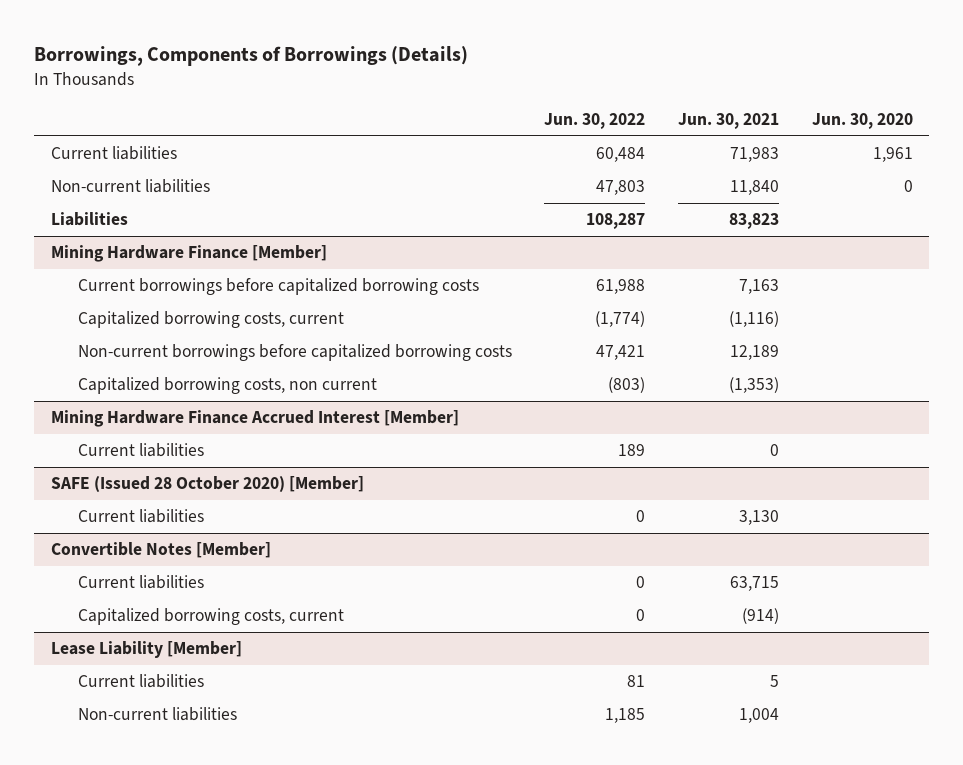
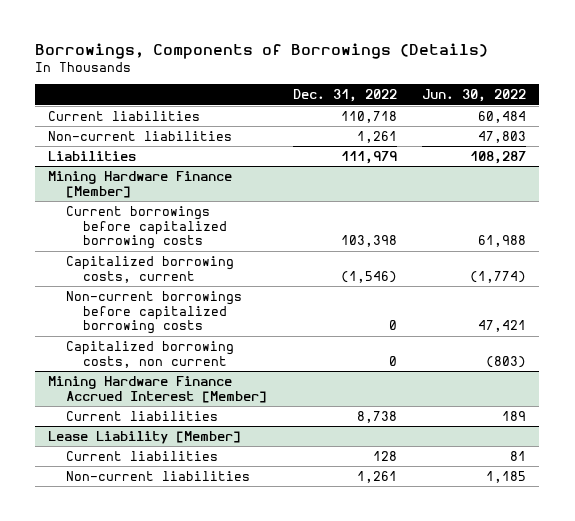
- | Jun. 30, 2022 | Jun. 30, 2021 | Jun. 30, 2020
+ | Dec. 31, 2022 | Jun. 30, 2022
- SAFE (Issued 28 October 2020) [Member]
- Current liabilities | 0 | 3,130 |
- Convertible Notes [Member]
- Current liabilities | 0 | 63,715 |
- Capitalized borrowing costs, current | 0 | (914) |

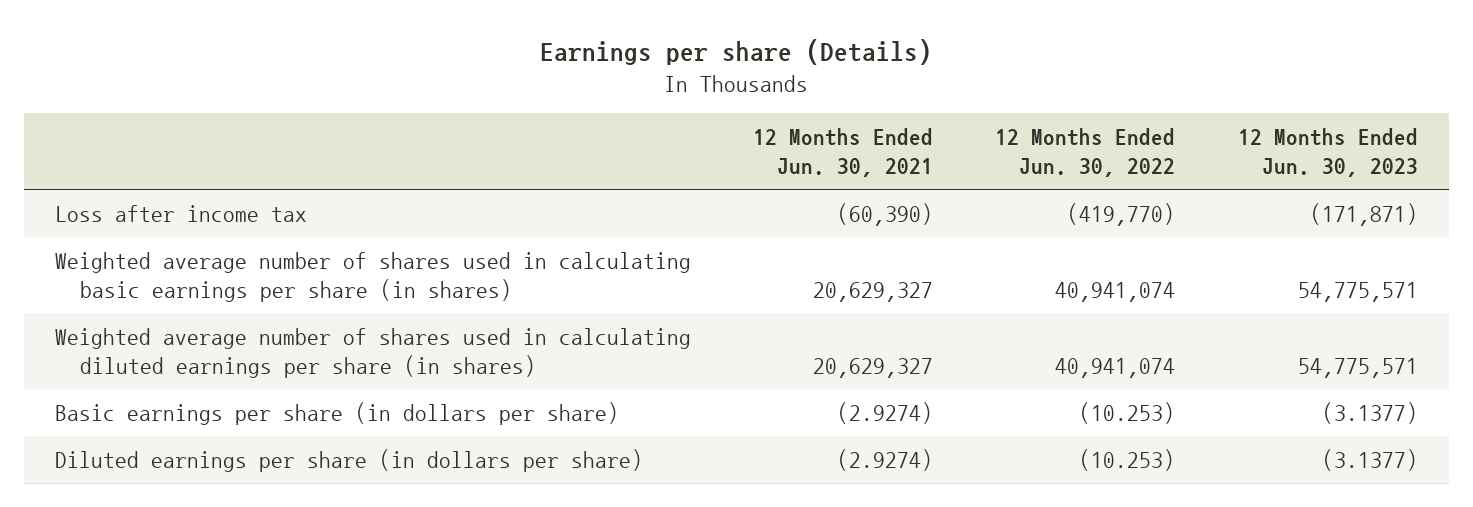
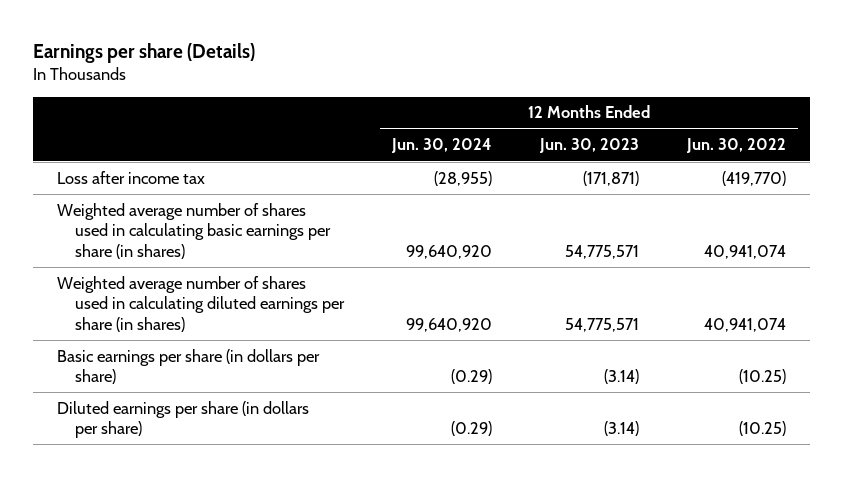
- | 12 Months Ended Jun. 30, 2021 | 12 Months Ended Jun. 30, 2022 | 12 Months Ended Jun. 30, 2023
+ | 12 Months Ended Jun. 30, 2024 | 12 Months Ended Jun. 30, 2023 | 12 Months Ended Jun. 30, 2022
- Basic earnings per share (in dollars per share) | (2.9274) | (10.253) | (3.1377)
- Diluted earnings per share (in dollars per share) | (2.9274) | (10.253) | (3.1377)
+ Basic earnings per share (in dollars per share) | (0.29) | (3.14) | (10.25)
+ Diluted earnings per share (in dollars per share) | (0.29) | (3.14) | (10.25)

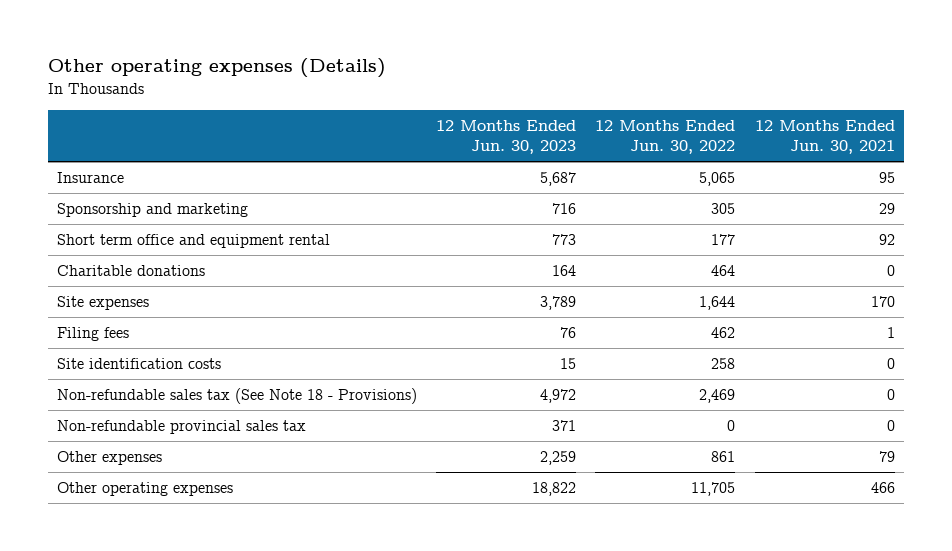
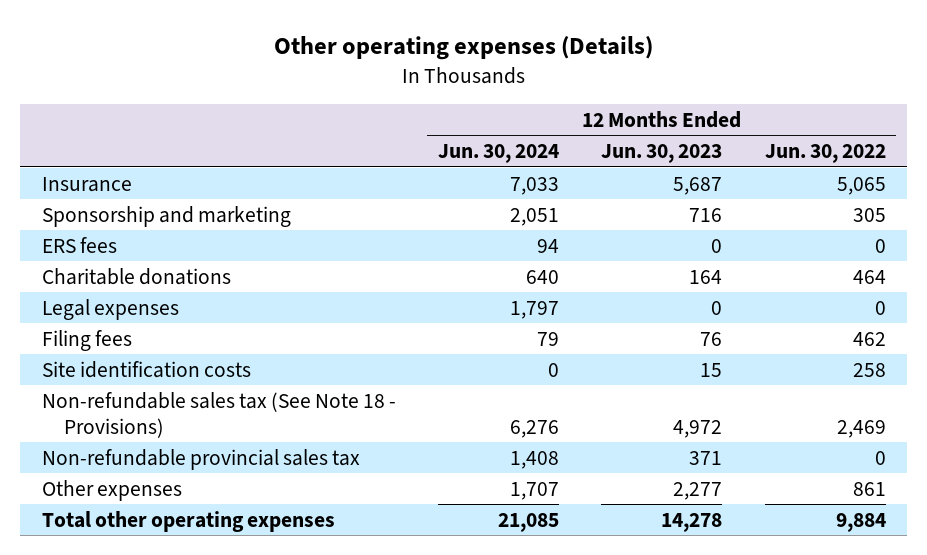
- | 12 Months Ended Jun. 30, 2023 | 12 Months Ended Jun. 30, 2022 | 12 Months Ended Jun. 30, 2021
+ | 12 Months Ended Jun. 30, 2024 | 12 Months Ended Jun. 30, 2023 | 12 Months Ended Jun. 30, 2022
- Short term office and equipment rental | 773 | 177 | 92
+ ERS fees | 94 | 0 | 0
- Site expenses | 3,789 | 1,644 | 170
+ Legal expenses | 1,797 | 0 | 0
- Other expenses | 2,259 | 861 | 79
- Other operating expenses | 18,822 | 11,705 | 466
+ Other expenses | 1,707 | 2,277 | 861
+ Total other operating expenses | 21,085 | 14,278 | 9,884

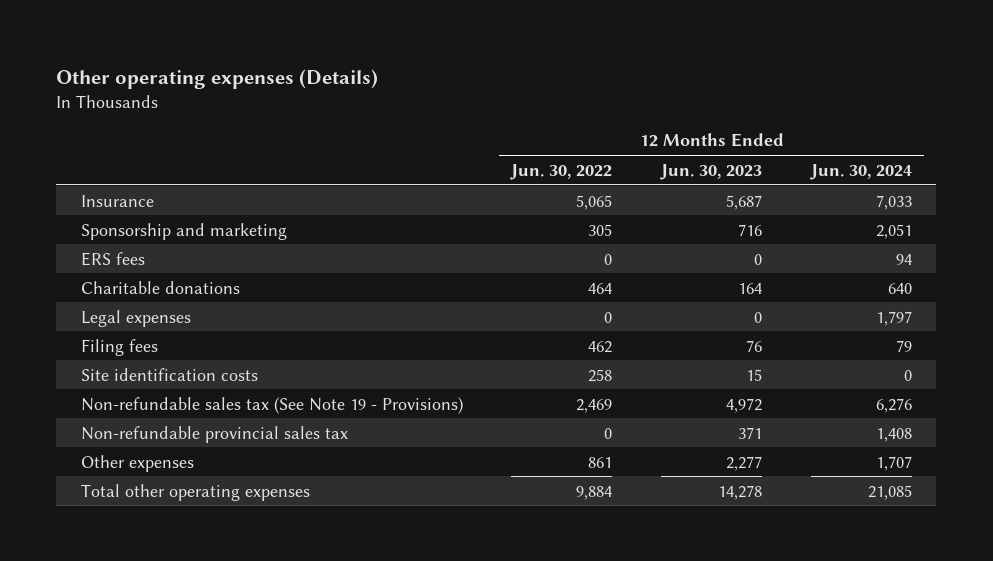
- | 12 Months Ended Jun. 30, 2024 | 12 Months Ended Jun. 30, 2023 | 12 Months Ended Jun. 30, 2022
+ | 12 Months Ended Jun. 30, 2022 | 12 Months Ended Jun. 30, 2023 | 12 Months Ended Jun. 30, 2024
- Non-refundable sales tax (See Note 18 - Provisions) | 6,276 | 4,972 | 2,469
+ Non-refundable sales tax (See Note 19 - Provisions) | 2,469 | 4,972 | 6,276

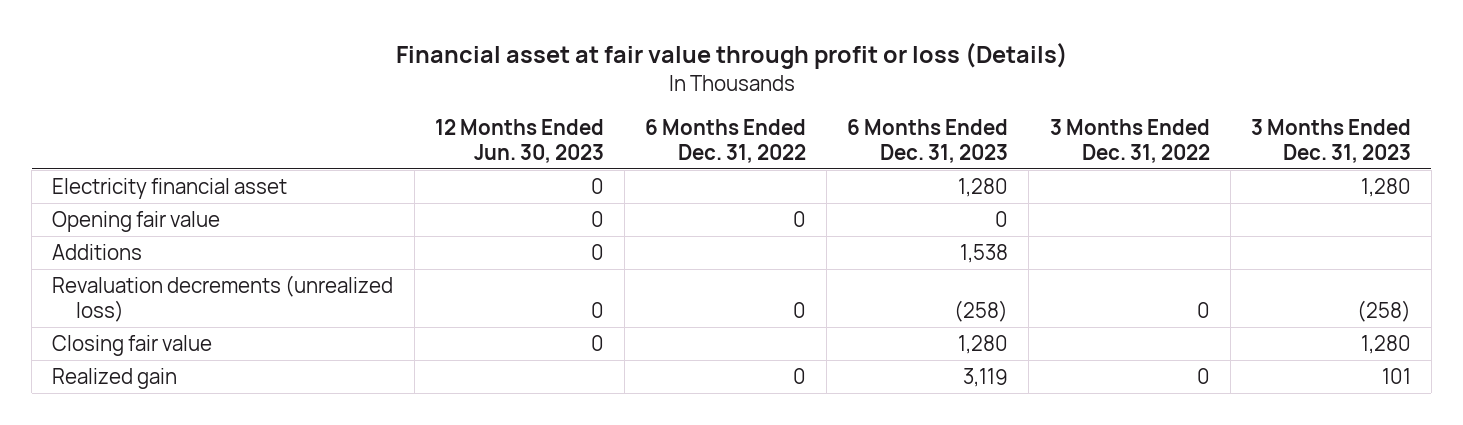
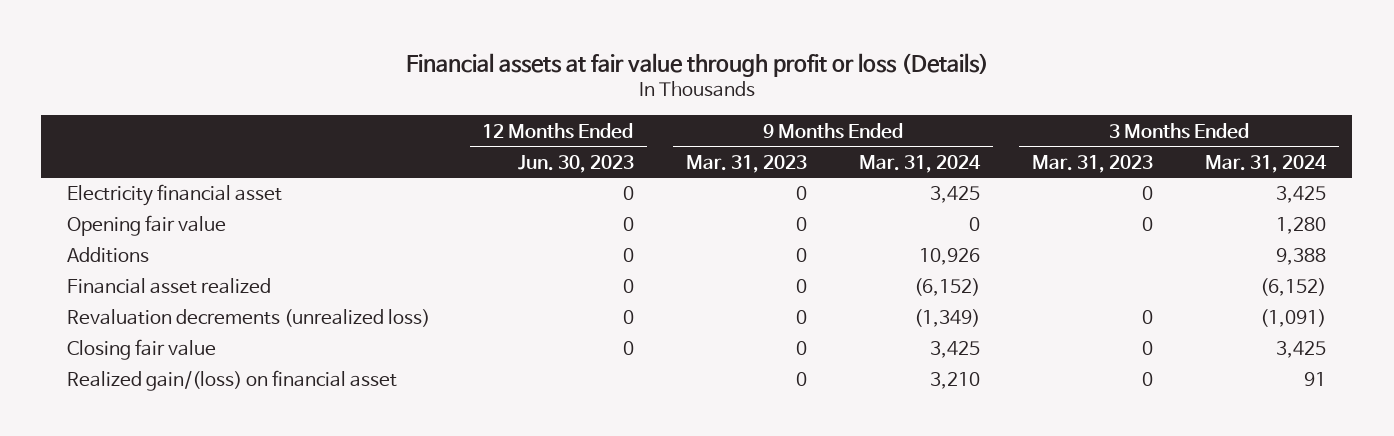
- Financial asset at fair value through profit or loss (Details)
+ Financial assets at fair value through profit or loss (Details)
- | 12 Months Ended Jun. 30, 2023 | 6 Months Ended Dec. 31, 2022 | 6 Months Ended Dec. 31, 2023 | 3 Months Ended Dec. 31, 2022 | 3 Months Ended Dec. 31, 2023
+ | 12 Months Ended Jun. 30, 2023 | 9 Months Ended Mar. 31, 2023 | 9 Months Ended Mar. 31, 2024 | 3 Months Ended Mar. 31, 2023 | 3 Months Ended Mar. 31, 2024
+ Financial asset realized | 0 | 0 | (6,152) | | (6,152)
- Realized gain | | 0 | 3,119 | 0 | 101
+ Realized gain/(loss) on financial asset | | 0 | 3,210 | 0 | 91

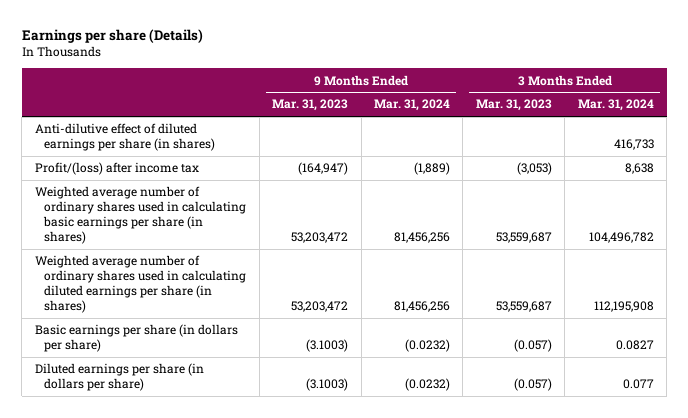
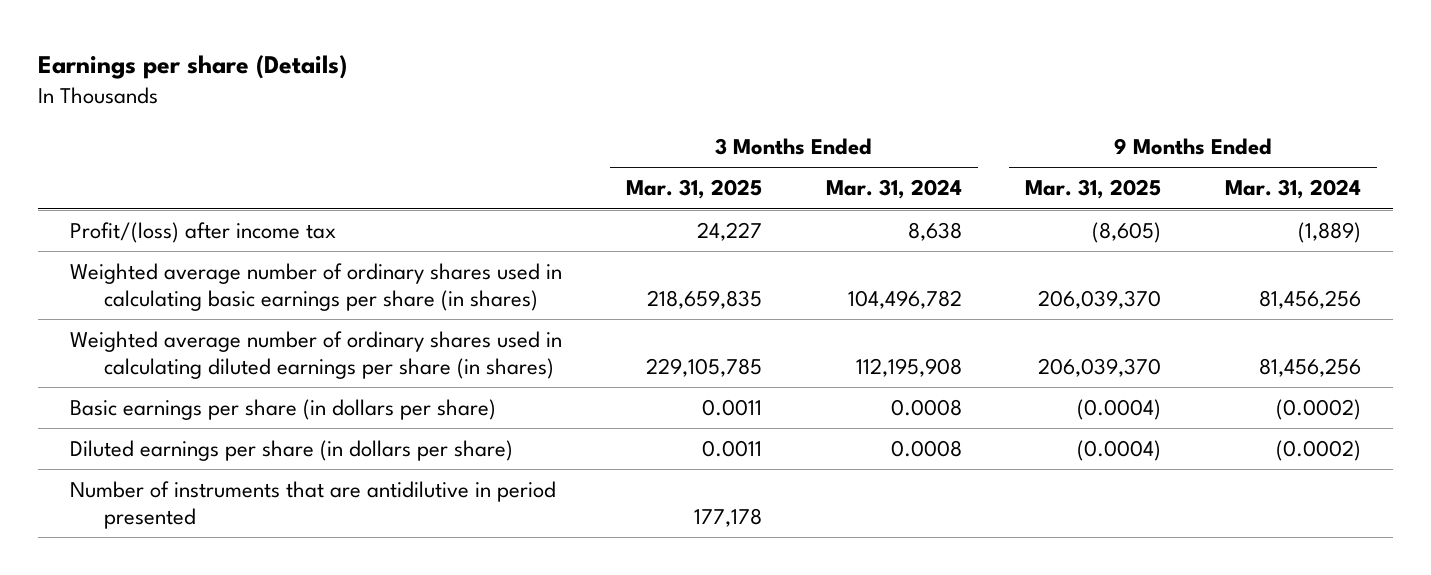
- | 9 Months Ended Mar. 31, 2023 | 9 Months Ended Mar. 31, 2024 | 3 Months Ended Mar. 31, 2023 | 3 Months Ended Mar. 31, 2024
+ | 3 Months Ended Mar. 31, 2025 | 3 Months Ended Mar. 31, 2024 | 9 Months Ended Mar. 31, 2025 | 9 Months Ended Mar. 31, 2024
- Anti-dilutive effect of diluted earnings per share (in shares) | | | | 416,733
- Basic earnings per share (in dollars per share) | (3.1003) | (0.0232) | (0.057) | 0.0827
- Diluted earnings per share (in dollars per share) | (3.1003) | (0.0232) | (0.057) | 0.077
+ Basic earnings per share (in dollars per share) | 0.0011 | 0.0008 | (0.0004) | (0.0002)
+ Diluted earnings per share (in dollars per share) | 0.0011 | 0.0008 | (0.0004) | (0.0002)
+ Number of instruments that are antidilutive in period presented | 177,178 | | |

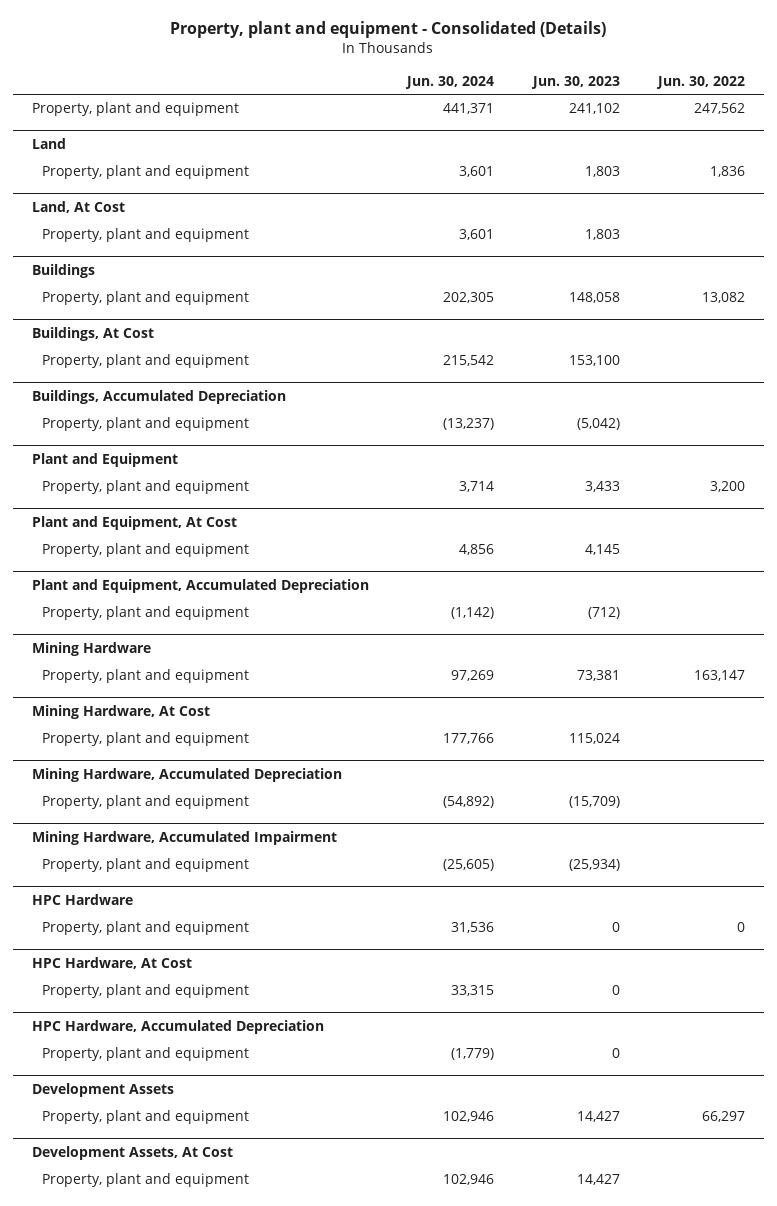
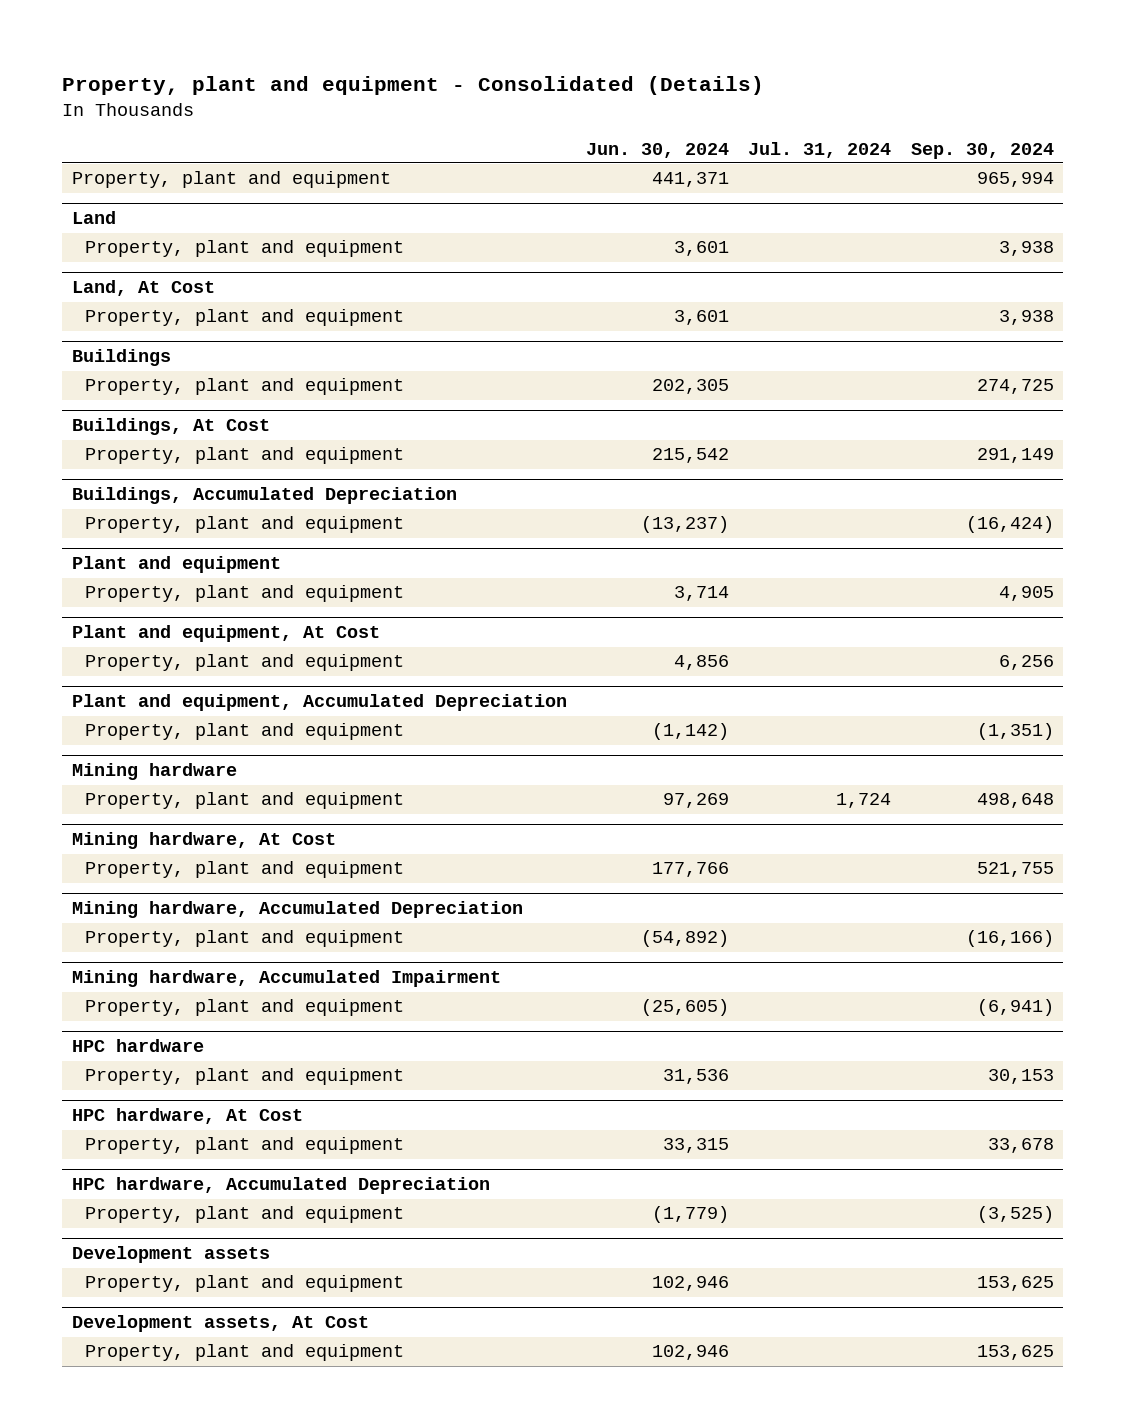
- | Jun. 30, 2024 | Jun. 30, 2023 | Jun. 30, 2022
+ | Jun. 30, 2024 | Jul. 31, 2024 | Sep. 30, 2024
- Plant and Equipment
+ Plant and equipment
- Plant and Equipment, At Cost
+ Plant and equipment, At Cost
- Plant and Equipment, Accumulated Depreciation
+ Plant and equipment, Accumulated Depreciation
- Mining Hardware
+ Mining hardware
- Mining Hardware, At Cost
+ Mining hardware, At Cost
- Mining Hardware, Accumulated Depreciation
+ Mining hardware, Accumulated Depreciation
- Mining Hardware, Accumulated Impairment
+ Mining hardware, Accumulated Impairment
- HPC Hardware
+ HPC hardware
- HPC Hardware, At Cost
+ HPC hardware, At Cost
- HPC Hardware, Accumulated Depreciation
+ HPC hardware, Accumulated Depreciation
- Development Assets
+ Development assets
- Development Assets, At Cost
+ Development assets, At Cost

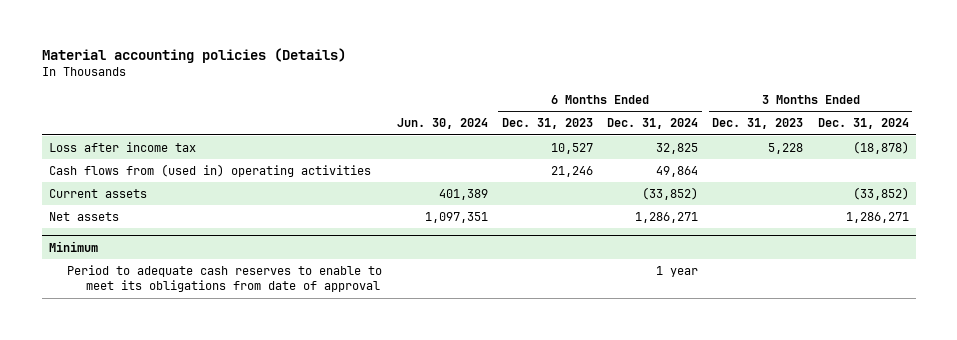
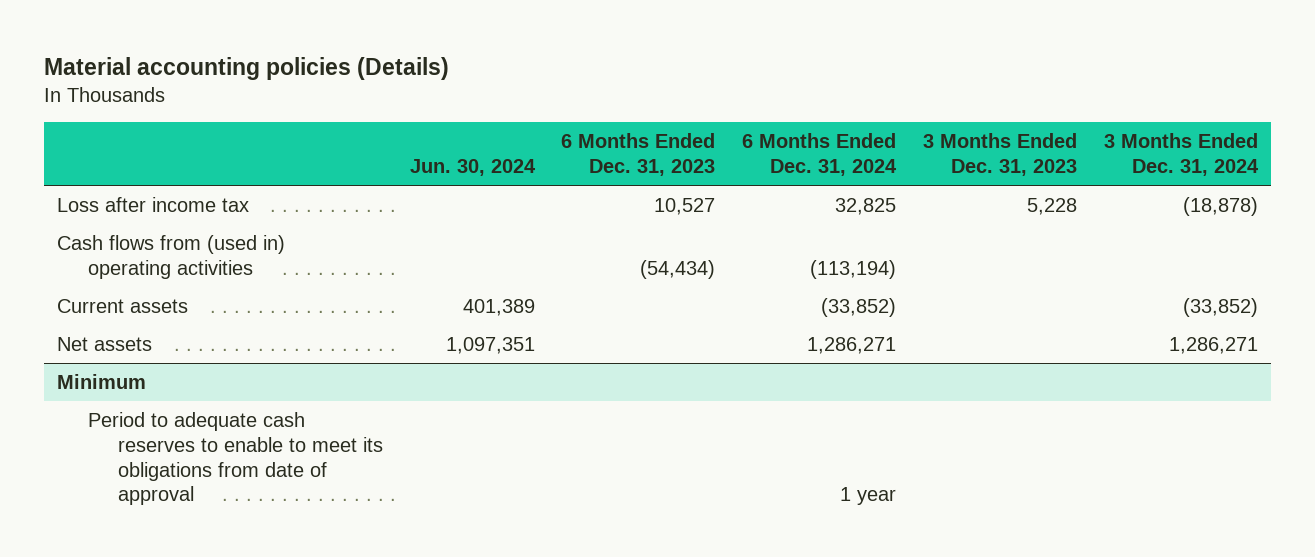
- Cash flows from (used in) operating activities | | 21,246 | 49,864 | |
+ Cash flows from (used in) operating activities | | (54,434) | (113,194) | |

